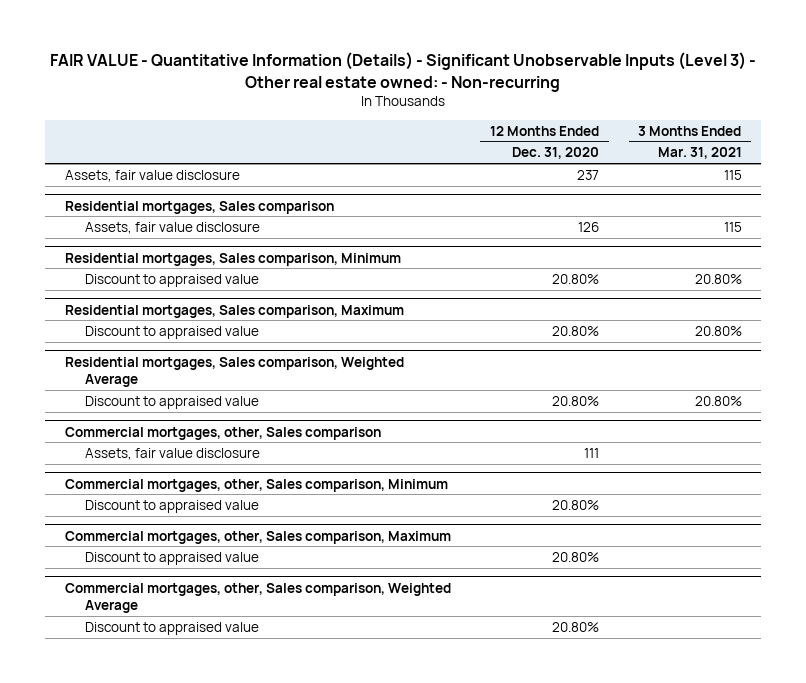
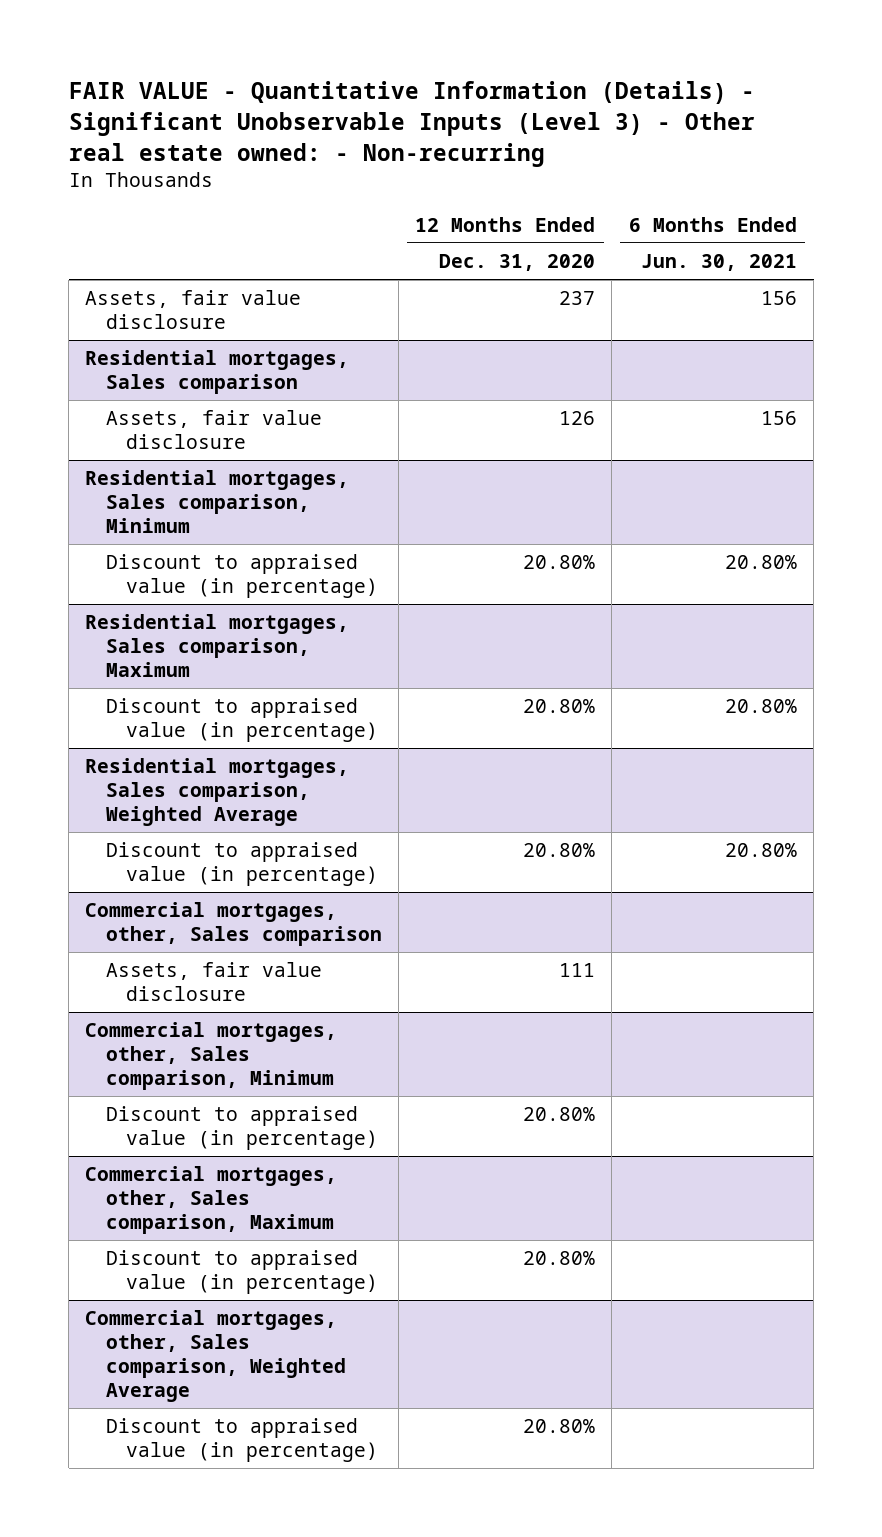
- | 12 Months Ended Dec. 31, 2020 | 3 Months Ended Mar. 31, 2021
+ | 12 Months Ended Dec. 31, 2020 | 6 Months Ended Jun. 30, 2021
@ Residential mortgages, Sales comparison, Minimum
- Discount to appraised value | 20.80% | 20.80%
+ Discount to appraised value (in percentage) | 20.80% | 20.80%
@ Residential mortgages, Sales comparison, Maximum
- Discount to appraised value | 20.80% | 20.80%
+ Discount to appraised value (in percentage) | 20.80% | 20.80%
@ Residential mortgages, Sales comparison, Weighted Average
- Discount to appraised value | 20.80% | 20.80%
+ Discount to appraised value (in percentage) | 20.80% | 20.80%
@ Commercial mortgages, other, Sales comparison, Minimum
- Discount to appraised value | 20.80% |
+ Discount to appraised value (in percentage) | 20.80% |
@ Commercial mortgages, other, Sales comparison, Maximum
- Discount to appraised value | 20.80% |
+ Discount to appraised value (in percentage) | 20.80% |
@ Commercial mortgages, other, Sales comparison, Weighted Average
- Discount to appraised value | 20.80% |
+ Discount to appraised value (in percentage) | 20.80% |

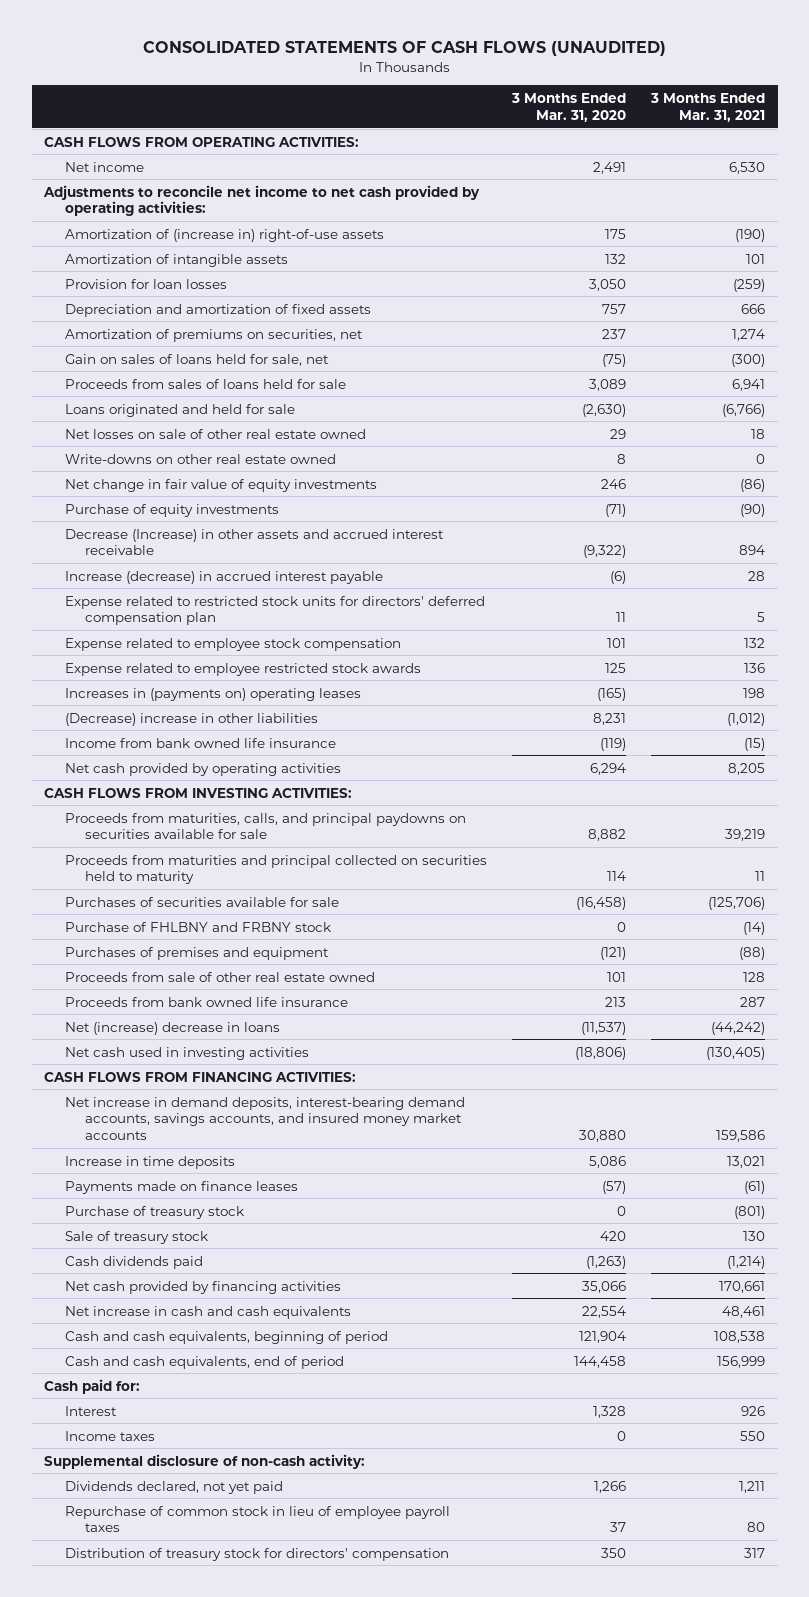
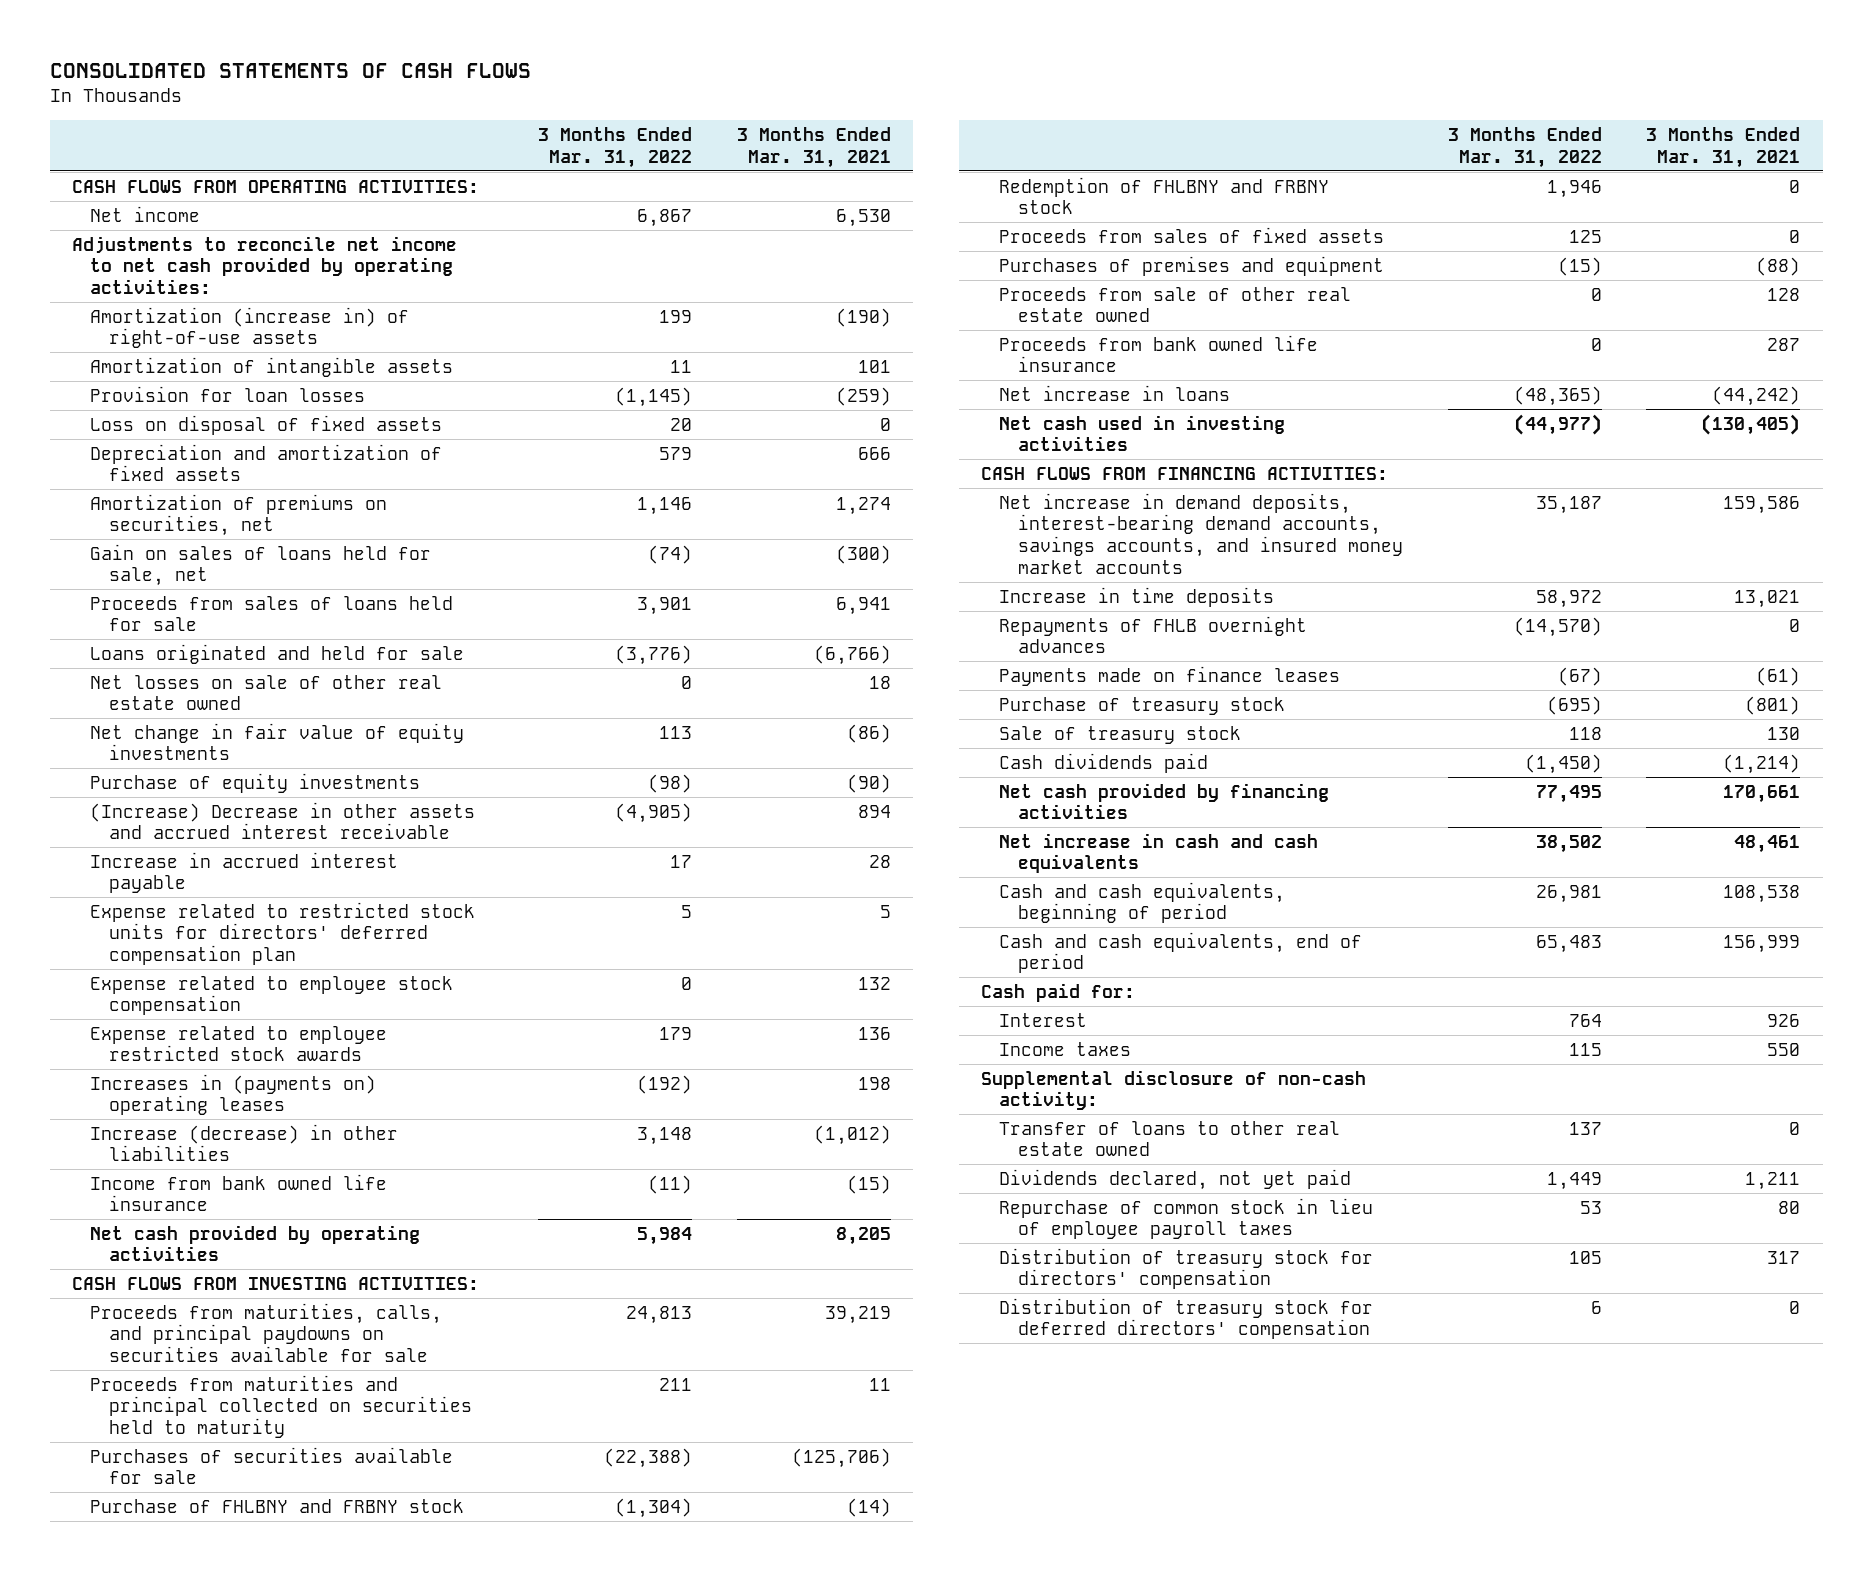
- CONSOLIDATED STATEMENTS OF CASH FLOWS (UNAUDITED)
+ CONSOLIDATED STATEMENTS OF CASH FLOWS
- | 3 Months Ended Mar. 31, 2020 | 3 Months Ended Mar. 31, 2021
+ | 3 Months Ended Mar. 31, 2022 | 3 Months Ended Mar. 31, 2021
- Amortization of (increase in) right-of-use assets | 175 | (190)
+ Amortization (increase in) of right-of-use assets | 199 | (190)
+ Loss on disposal of fixed assets | 20 | 0
- Write-downs on other real estate owned | 8 | 0
- Decrease (Increase) in other assets and accrued interest receivable | (9,322) | 894
- Increase (decrease) in accrued interest payable | (6) | 28
+ (Increase) Decrease in other assets and accrued interest receivable | (4,905) | 894
+ Increase in accrued interest payable | 17 | 28
- (Decrease) increase in other liabilities | 8,231 | (1,012)
+ Increase (decrease) in other liabilities | 3,148 | (1,012)
+ Redemption of FHLBNY and FRBNY stock | 1,946 | 0
+ Proceeds from sales of fixed assets | 125 | 0
- Net (increase) decrease in loans | (11,537) | (44,242)
+ Net increase in loans | (48,365) | (44,242)
+ Repayments of FHLB overnight advances | (14,570) | 0
+ Transfer of loans to other real estate owned | 137 | 0
+ Distribution of treasury stock for deferred directors' compensation | 6 | 0

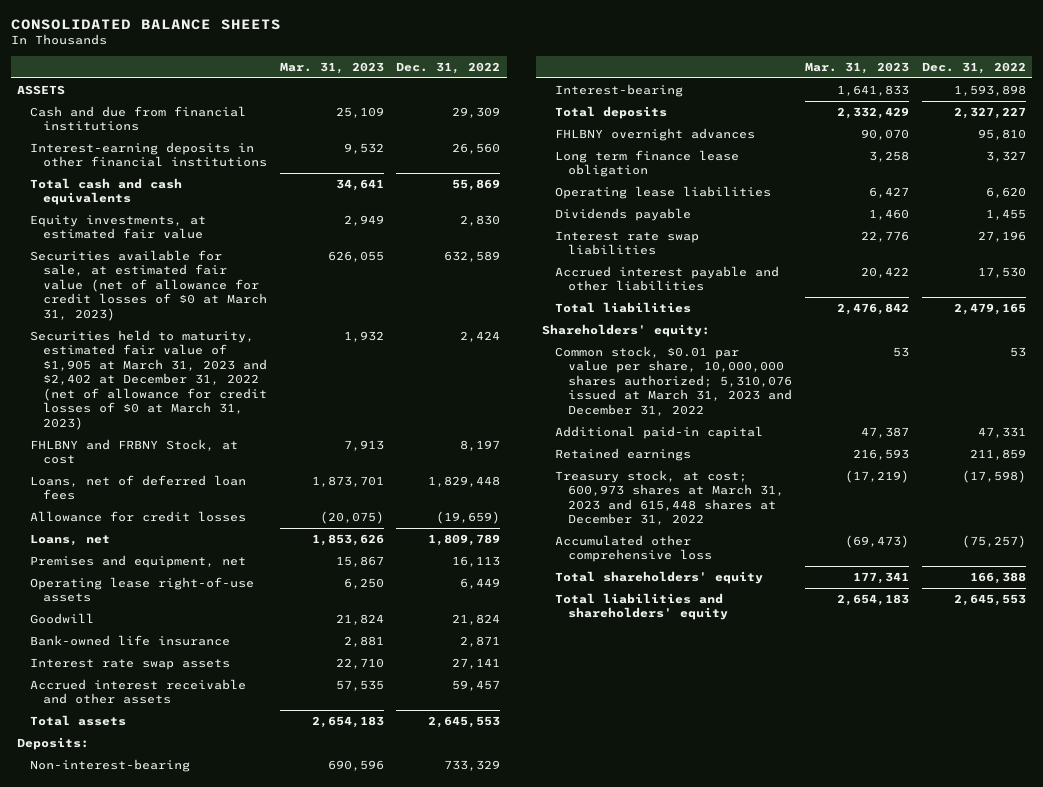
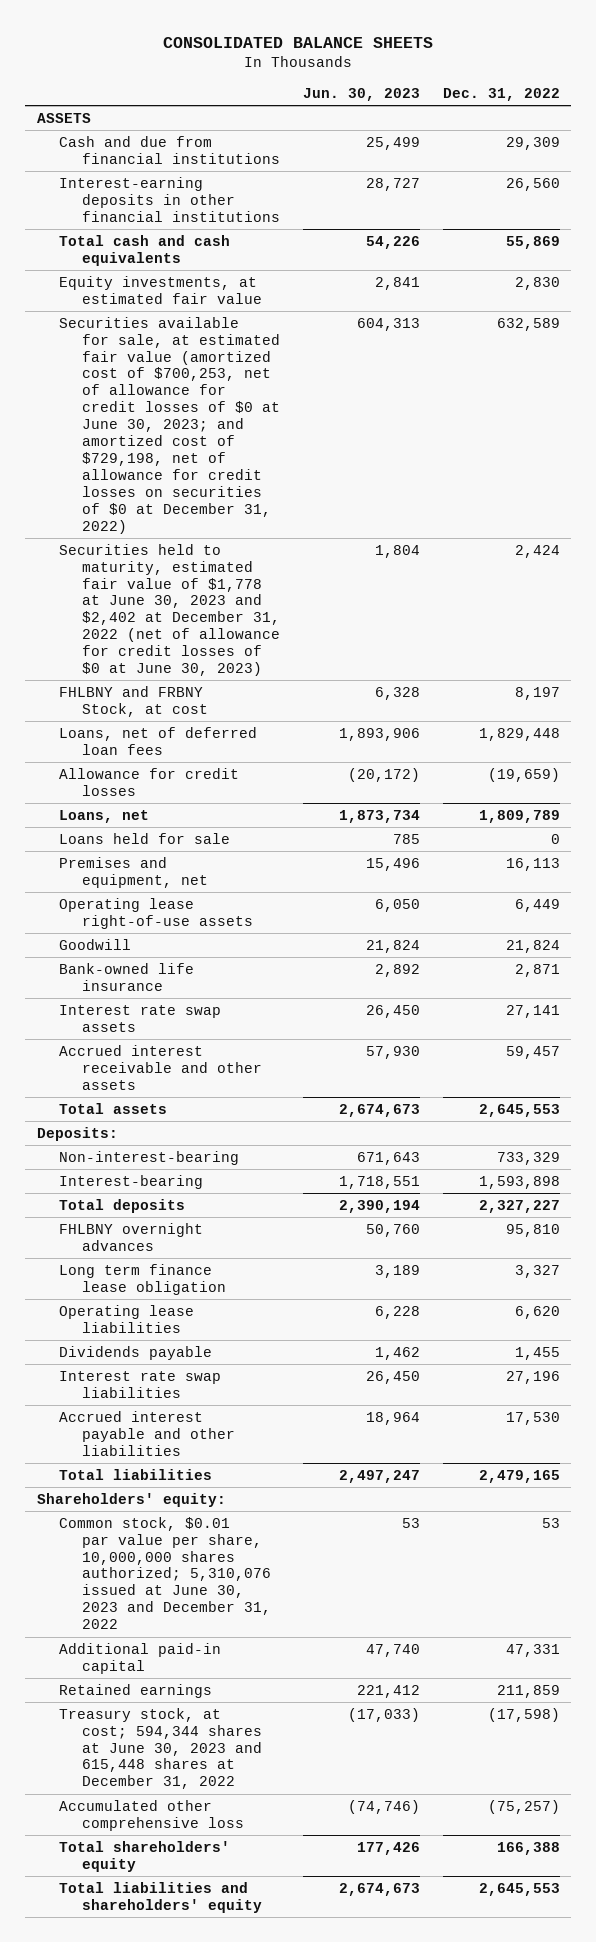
- | Mar. 31, 2023 | Dec. 31, 2022
+ | Jun. 30, 2023 | Dec. 31, 2022
- Securities available for sale, at estimated fair value (net of allowance for credit losses of $0 at March 31, 2023) | 626,055 | 632,589
- Securities held to maturity, estimated fair value of $1,905 at March 31, 2023 and $2,402 at December 31, 2022 (net of allowance for credit losses of $0 at March 31, 2023) | 1,932 | 2,424
+ Securities available for sale, at estimated fair value (amortized cost of $700,253, net of allowance for credit losses of $0 at June 30, 2023; and amortized cost of $729,198, net of allowance for credit losses on securities of $0 at December 31, 2022) | 604,313 | 632,589
+ Securities held to maturity, estimated fair value of $1,778 at June 30, 2023 and $2,402 at December 31, 2022 (net of allowance for credit losses of $0 at June 30, 2023) | 1,804 | 2,424
+ Loans held for sale | 785 | 0
- Common stock, $0.01 par value per share, 10,000,000 shares authorized; 5,310,076 issued at March 31, 2023 and December 31, 2022 | 53 | 53
+ Common stock, $0.01 par value per share, 10,000,000 shares authorized; 5,310,076 issued at June 30, 2023 and December 31, 2022 | 53 | 53
- Treasury stock, at cost; 600,973 shares at March 31, 2023 and 615,448 shares at December 31, 2022 | (17,219) | (17,598)
+ Treasury stock, at cost; 594,344 shares at June 30, 2023 and 615,448 shares at December 31, 2022 | (17,033) | (17,598)

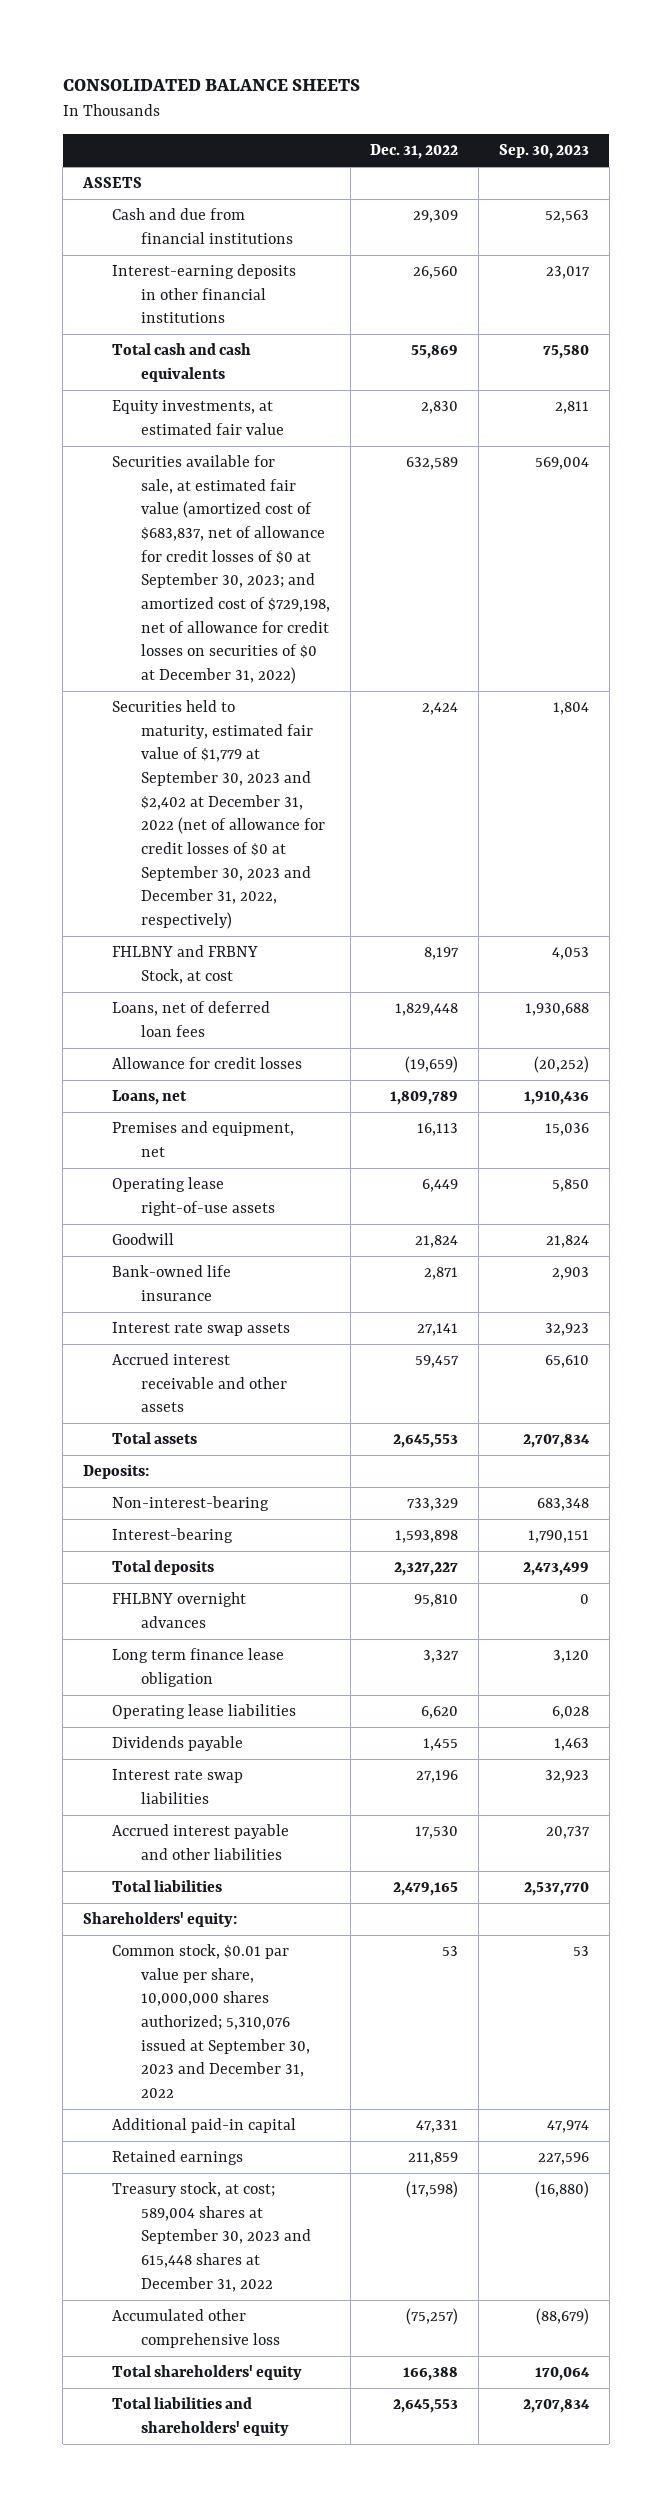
- | Jun. 30, 2023 | Dec. 31, 2022
+ | Dec. 31, 2022 | Sep. 30, 2023
- Securities available for sale, at estimated fair value (amortized cost of $700,253, net of allowance for credit losses of $0 at June 30, 2023; and amortized cost of $729,198, net of allowance for credit losses on securities of $0 at December 31, 2022) | 604,313 | 632,589
- Securities held to maturity, estimated fair value of $1,778 at June 30, 2023 and $2,402 at December 31, 2022 (net of allowance for credit losses of $0 at June 30, 2023) | 1,804 | 2,424
+ Securities available for sale, at estimated fair value (amortized cost of $683,837, net of allowance for credit losses of $0 at September 30, 2023; and amortized cost of $729,198, net of allowance for credit losses on securities of $0 at December 31, 2022) | 632,589 | 569,004
+ Securities held to maturity, estimated fair value of $1,779 at September 30, 2023 and $2,402 at December 31, 2022 (net of allowance for credit losses of $0 at September 30, 2023 and December 31, 2022, respectively) | 2,424 | 1,804
- Loans held for sale | 785 | 0
- Common stock, $0.01 par value per share, 10,000,000 shares authorized; 5,310,076 issued at June 30, 2023 and December 31, 2022 | 53 | 53
+ Common stock, $0.01 par value per share, 10,000,000 shares authorized; 5,310,076 issued at September 30, 2023 and December 31, 2022 | 53 | 53
- Treasury stock, at cost; 594,344 shares at June 30, 2023 and 615,448 shares at December 31, 2022 | (17,033) | (17,598)
+ Treasury stock, at cost; 589,004 shares at September 30, 2023 and 615,448 shares at December 31, 2022 | (17,598) | (16,880)

